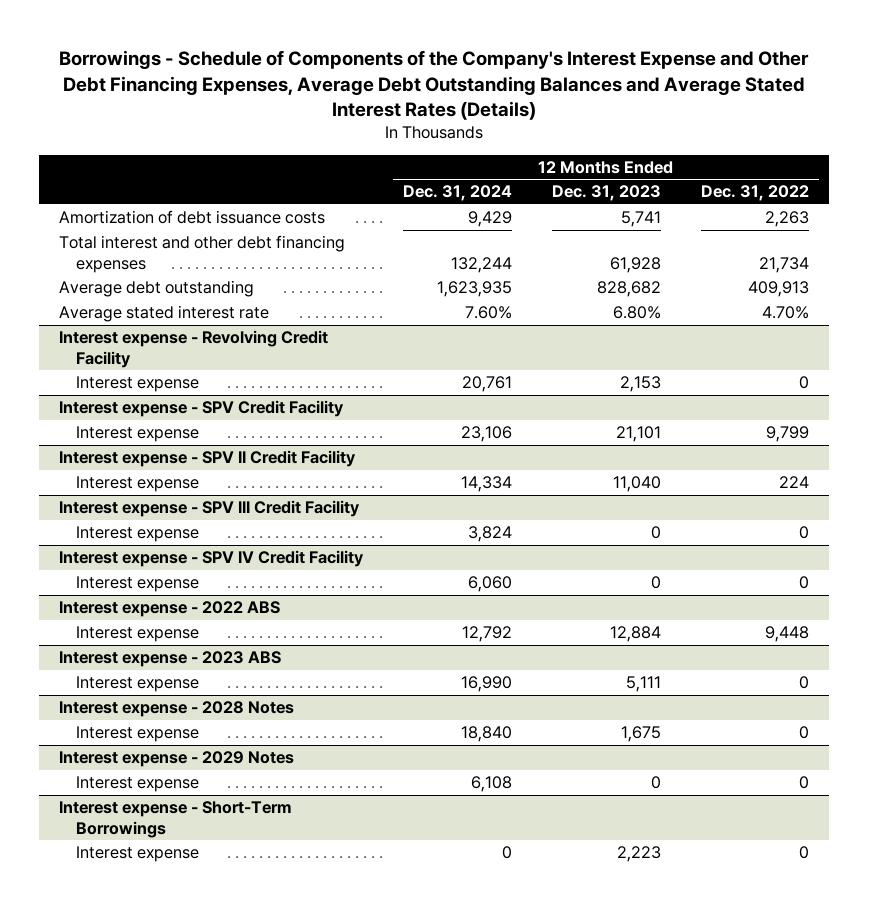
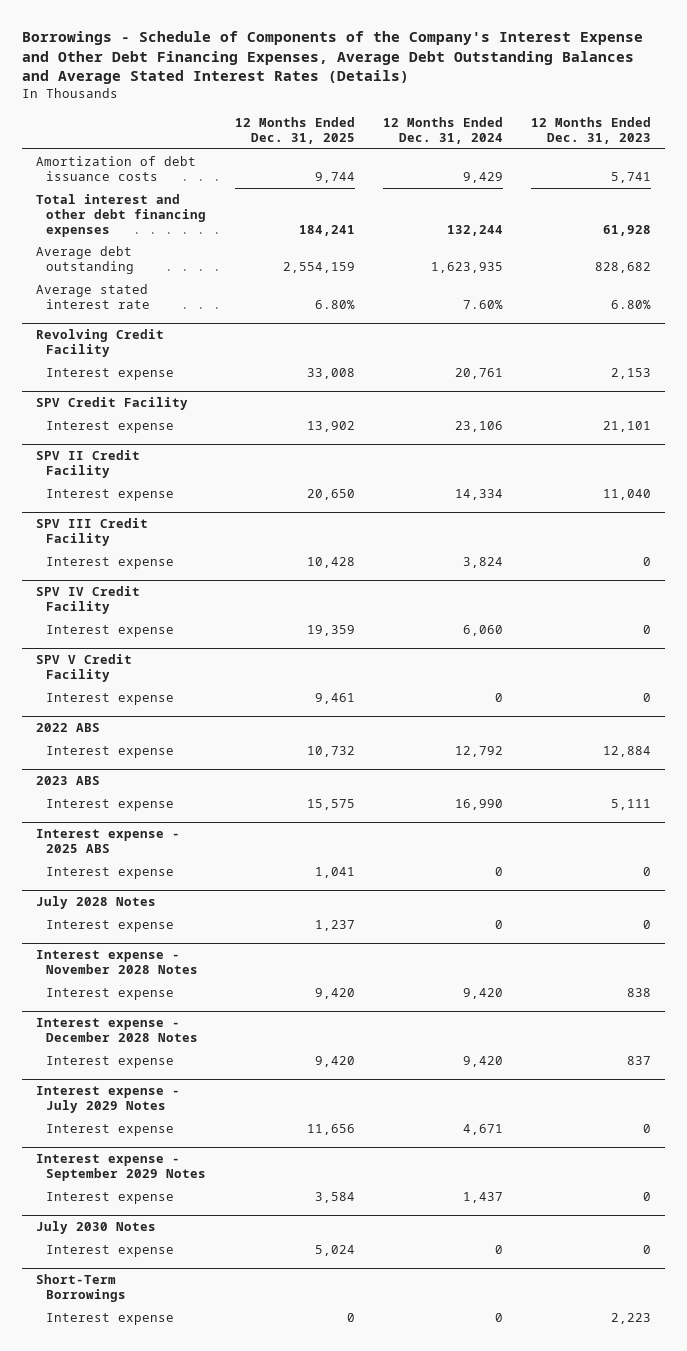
- | 12 Months Ended Dec. 31, 2024 | 12 Months Ended Dec. 31, 2023 | 12 Months Ended Dec. 31, 2022
+ | 12 Months Ended Dec. 31, 2025 | 12 Months Ended Dec. 31, 2024 | 12 Months Ended Dec. 31, 2023
- Interest expense - Revolving Credit Facility
+ Revolving Credit Facility
- Interest expense - SPV Credit Facility
+ SPV Credit Facility
- Interest expense - SPV II Credit Facility
+ SPV II Credit Facility
- Interest expense - SPV III Credit Facility
+ SPV III Credit Facility
- Interest expense - SPV IV Credit Facility
+ SPV IV Credit Facility
- Interest expense - 2022 ABS
+ SPV V Credit Facility
+ Interest expense | 9,461 | 0 | 0
+ 2022 ABS
- Interest expense - 2023 ABS
+ 2023 ABS
- Interest expense - 2028 Notes
- Interest expense | 18,840 | 1,675 | 0
- Interest expense - 2029 Notes
- Interest expense | 6,108 | 0 | 0
- Interest expense - Short-Term Borrowings
+ Interest expense - 2025 ABS
+ Interest expense | 1,041 | 0 | 0
+ July 2028 Notes
+ Interest expense | 1,237 | 0 | 0
+ Interest expense - November 2028 Notes
+ Interest expense | 9,420 | 9,420 | 838
+ Interest expense - December 2028 Notes
+ Interest expense | 9,420 | 9,420 | 837
+ Interest expense - July 2029 Notes
+ Interest expense | 11,656 | 4,671 | 0
+ Interest expense - September 2029 Notes
+ Interest expense | 3,584 | 1,437 | 0
+ July 2030 Notes
+ Interest expense | 5,024 | 0 | 0
+ Short-Term Borrowings

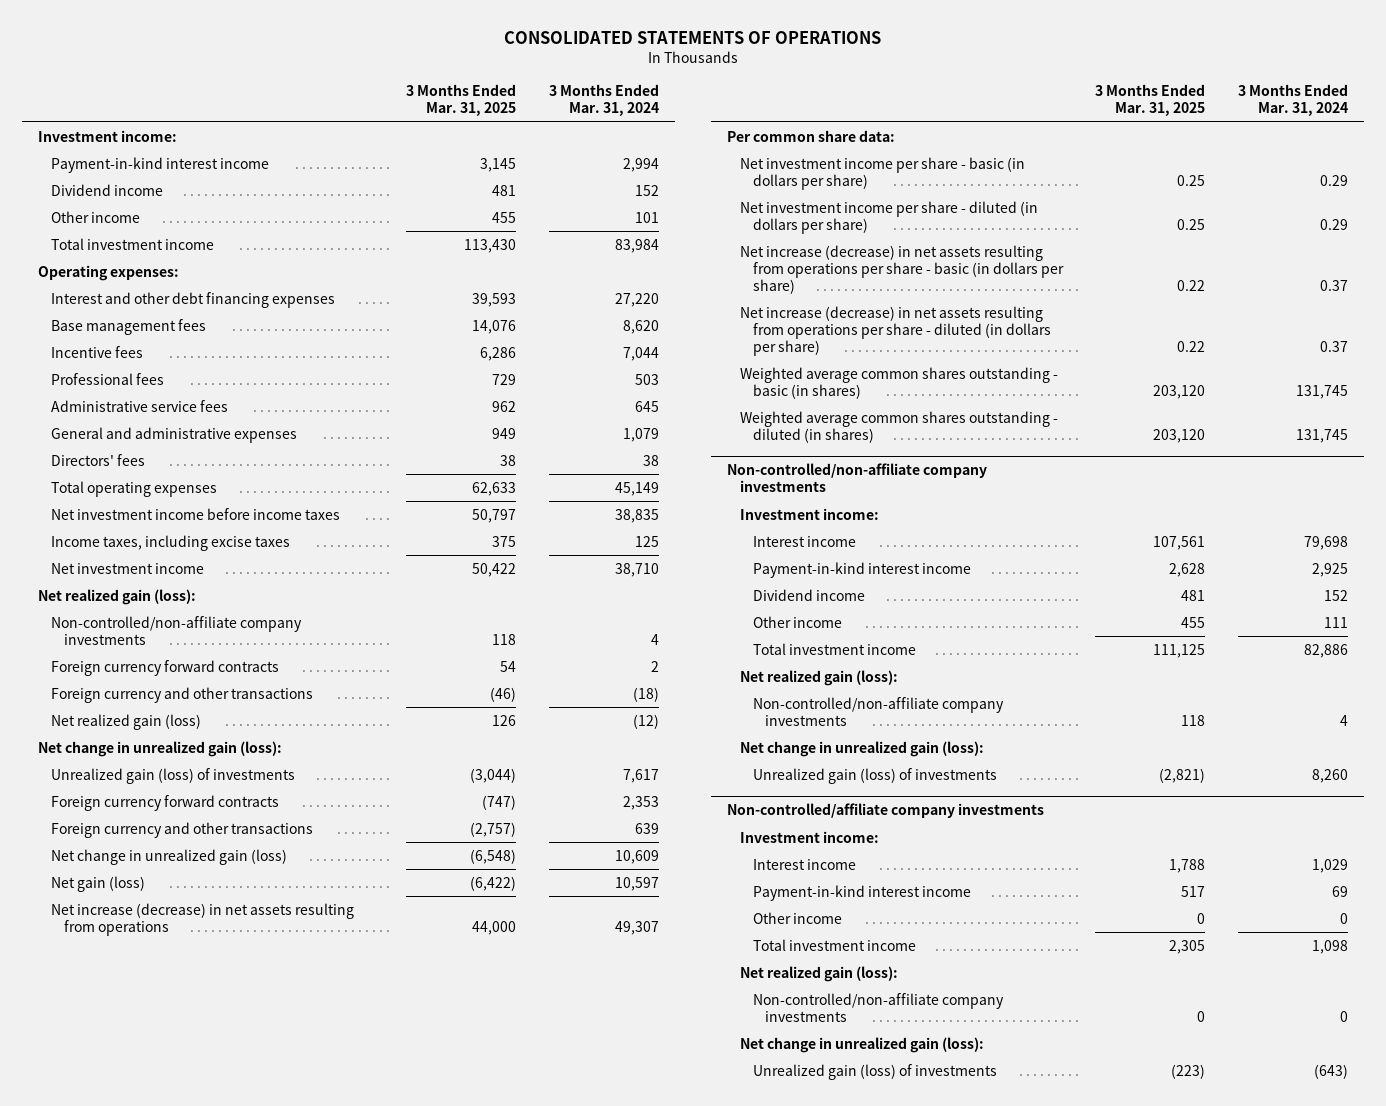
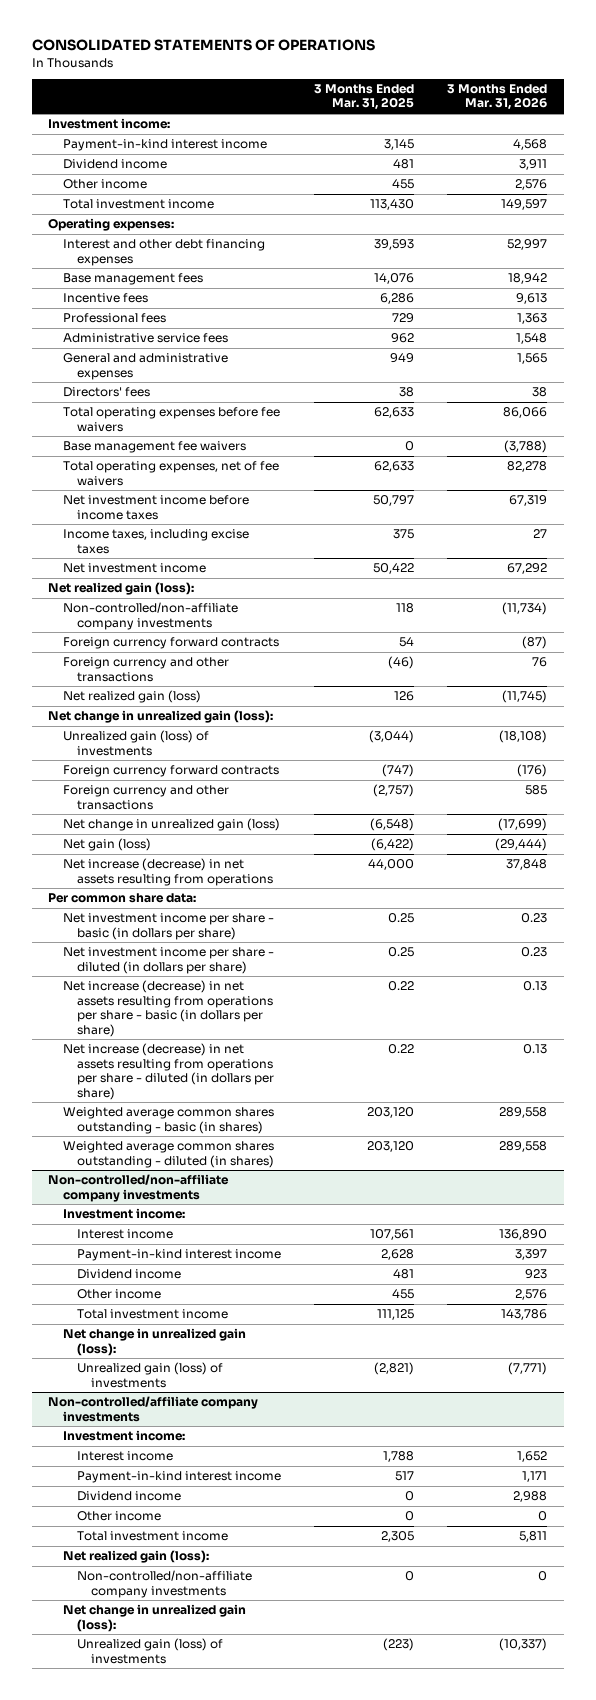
- | 3 Months Ended Mar. 31, 2025 | 3 Months Ended Mar. 31, 2024
+ | 3 Months Ended Mar. 31, 2025 | 3 Months Ended Mar. 31, 2026
- Total operating expenses | 62,633 | 45,149
+ Total operating expenses before fee waivers | 62,633 | 86,066
+ Base management fee waivers | 0 | (3,788)
+ Total operating expenses, net of fee waivers | 62,633 | 82,278
@ Non-controlled/non-affiliate company investments
- Net realized gain (loss):
- Non-controlled/non-affiliate company investments | 118 | 4
@ Non-controlled/affiliate company investments
+ Dividend income | 0 | 2,988

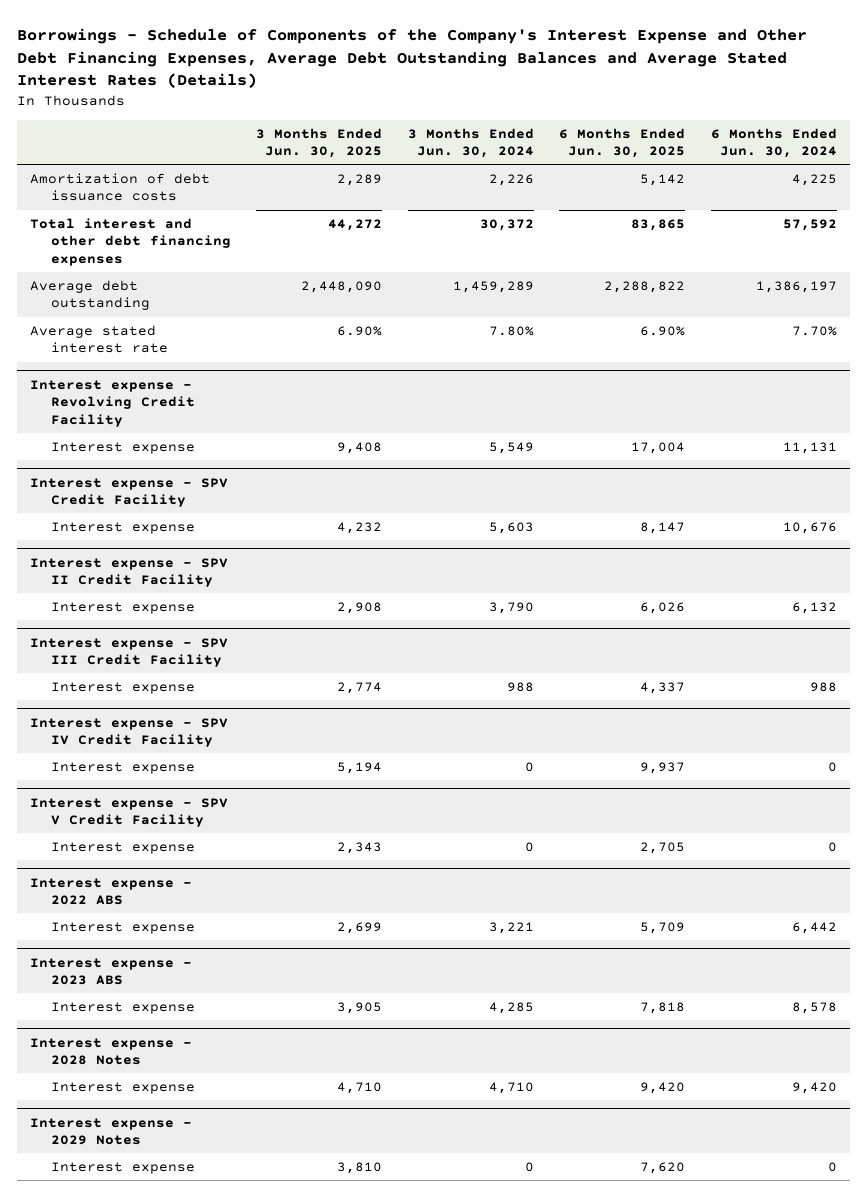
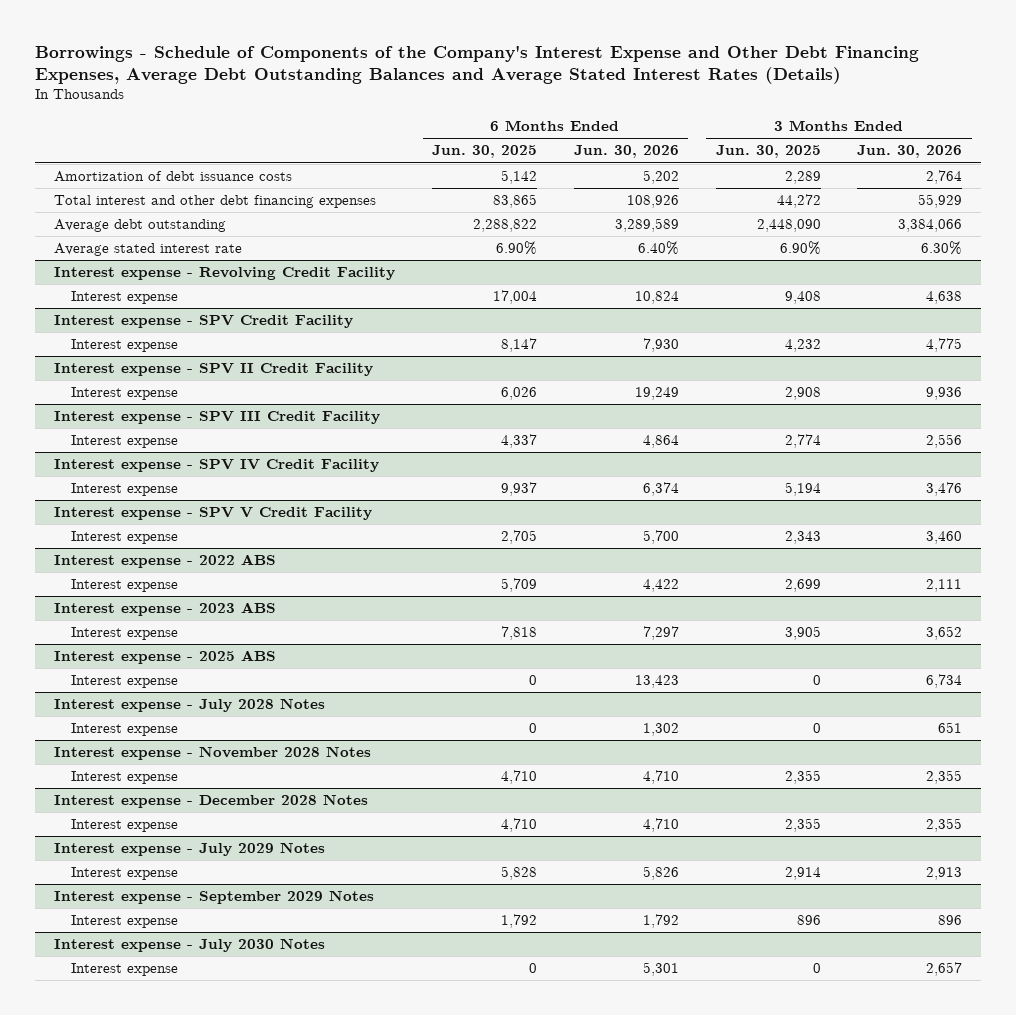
- | 3 Months Ended Jun. 30, 2025 | 3 Months Ended Jun. 30, 2024 | 6 Months Ended Jun. 30, 2025 | 6 Months Ended Jun. 30, 2024
+ | 6 Months Ended Jun. 30, 2025 | 6 Months Ended Jun. 30, 2026 | 3 Months Ended Jun. 30, 2025 | 3 Months Ended Jun. 30, 2026
- Interest expense - 2028 Notes
- Interest expense | 4,710 | 4,710 | 9,420 | 9,420
- Interest expense - 2029 Notes
- Interest expense | 3,810 | 0 | 7,620 | 0
+ Interest expense - 2025 ABS
+ Interest expense | 0 | 13,423 | 0 | 6,734
+ Interest expense - July 2028 Notes
+ Interest expense | 0 | 1,302 | 0 | 651
+ Interest expense - November 2028 Notes
+ Interest expense | 4,710 | 4,710 | 2,355 | 2,355
+ Interest expense - December 2028 Notes
+ Interest expense | 4,710 | 4,710 | 2,355 | 2,355
+ Interest expense - July 2029 Notes
+ Interest expense | 5,828 | 5,826 | 2,914 | 2,913
+ Interest expense - September 2029 Notes
+ Interest expense | 1,792 | 1,792 | 896 | 896
+ Interest expense - July 2030 Notes
+ Interest expense | 0 | 5,301 | 0 | 2,657

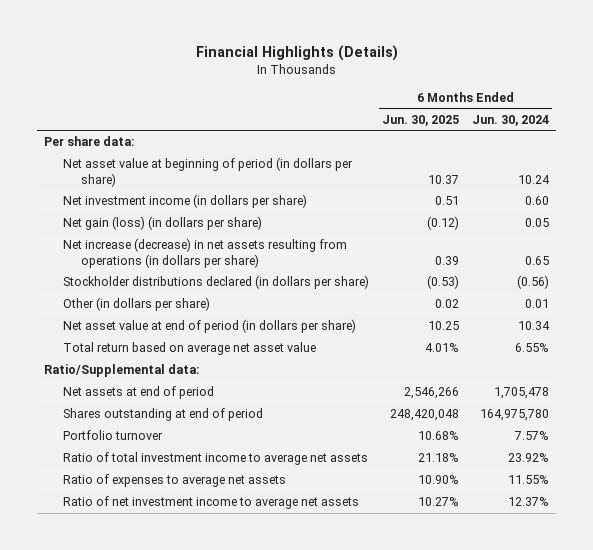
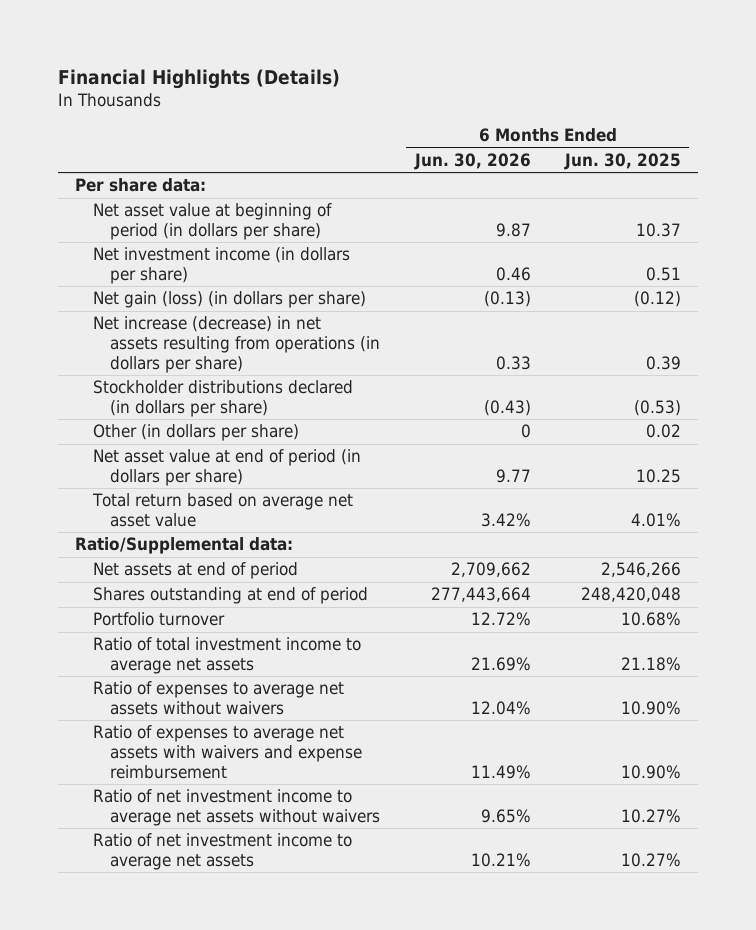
- | 6 Months Ended Jun. 30, 2025 | 6 Months Ended Jun. 30, 2024
+ | 6 Months Ended Jun. 30, 2026 | 6 Months Ended Jun. 30, 2025
- Ratio of expenses to average net assets | 10.90% | 11.55%
+ Ratio of expenses to average net assets without waivers | 12.04% | 10.90%
+ Ratio of expenses to average net assets with waivers and expense reimbursement | 11.49% | 10.90%
+ Ratio of net investment income to average net assets without waivers | 9.65% | 10.27%

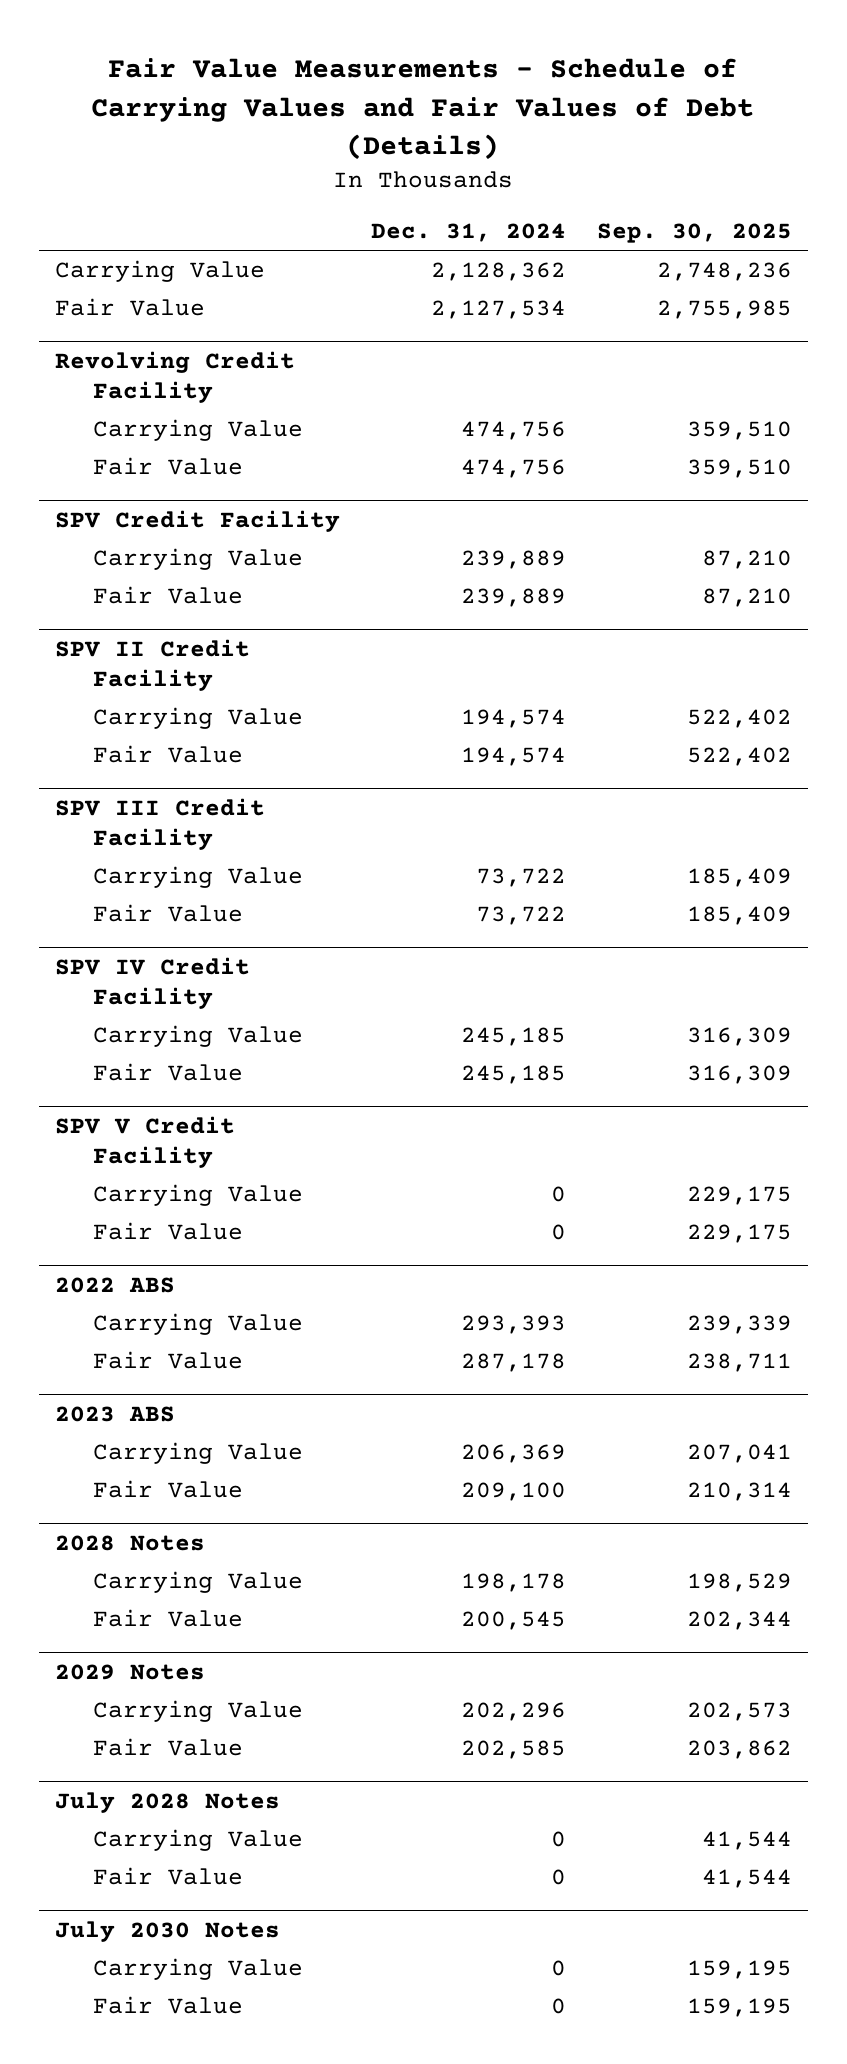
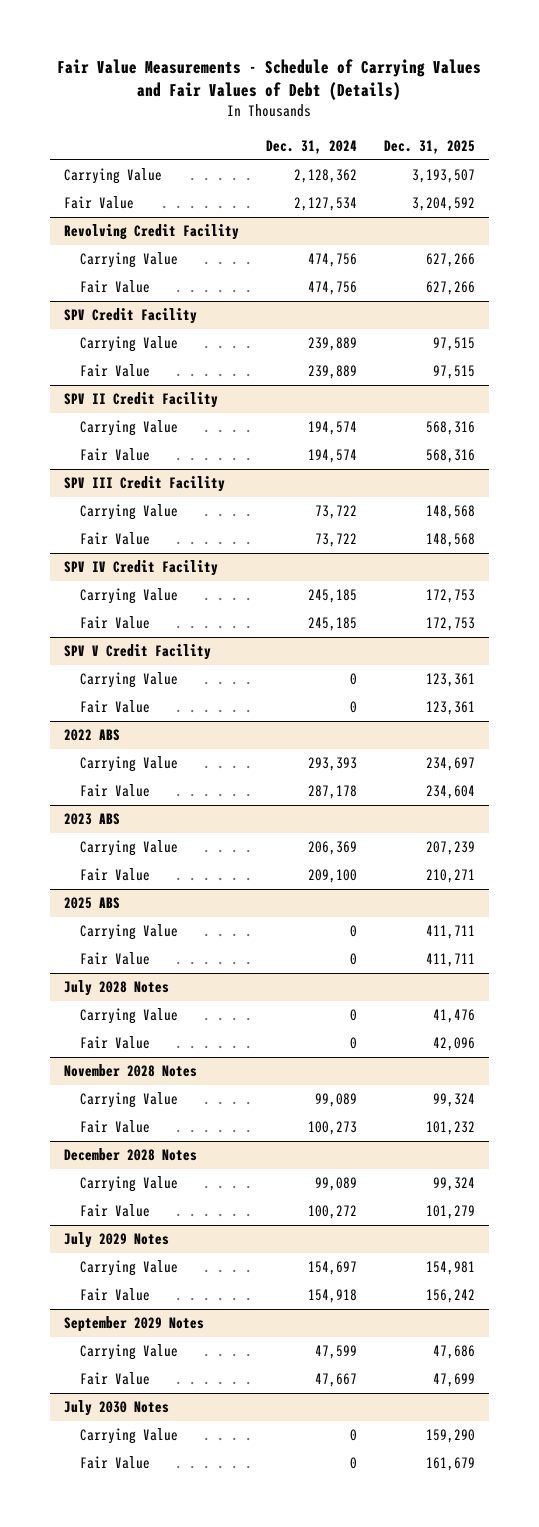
- | Dec. 31, 2024 | Sep. 30, 2025
+ | Dec. 31, 2024 | Dec. 31, 2025
- 2028 Notes
- Carrying Value | 198,178 | 198,529
- Fair Value | 200,545 | 202,344
- 2029 Notes
- Carrying Value | 202,296 | 202,573
- Fair Value | 202,585 | 203,862
+ 2025 ABS
+ Carrying Value | 0 | 411,711
+ Fair Value | 0 | 411,711
+ November 2028 Notes
+ Carrying Value | 99,089 | 99,324
+ Fair Value | 100,273 | 101,232
+ December 2028 Notes
+ Carrying Value | 99,089 | 99,324
+ Fair Value | 100,272 | 101,279
+ July 2029 Notes
+ Carrying Value | 154,697 | 154,981
+ Fair Value | 154,918 | 156,242
+ September 2029 Notes
+ Carrying Value | 47,599 | 47,686
+ Fair Value | 47,667 | 47,699

